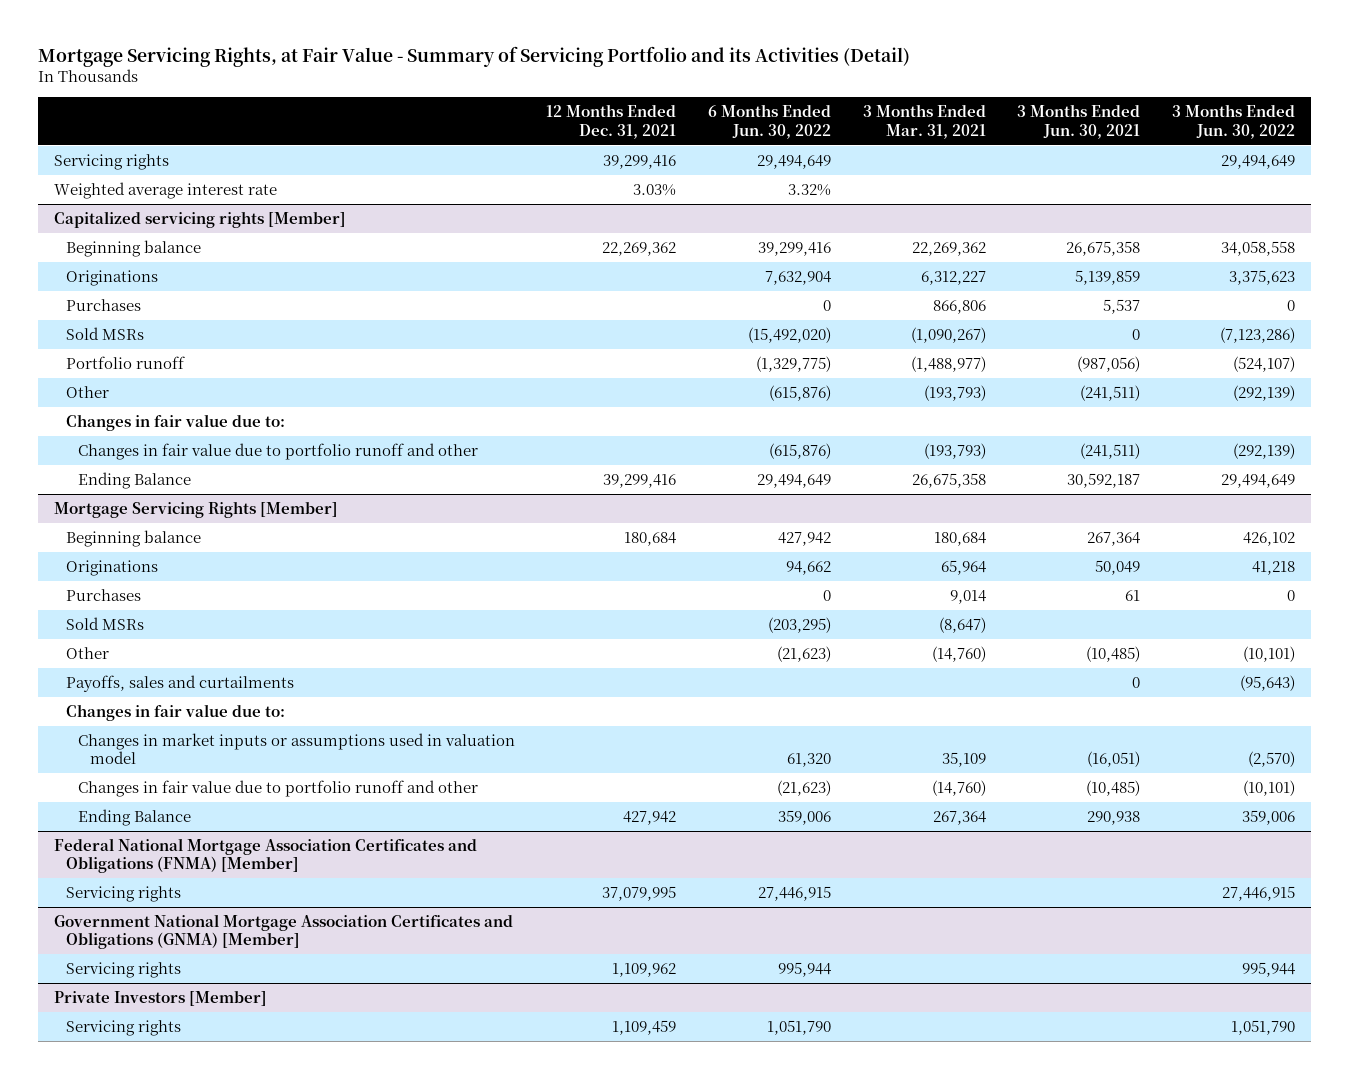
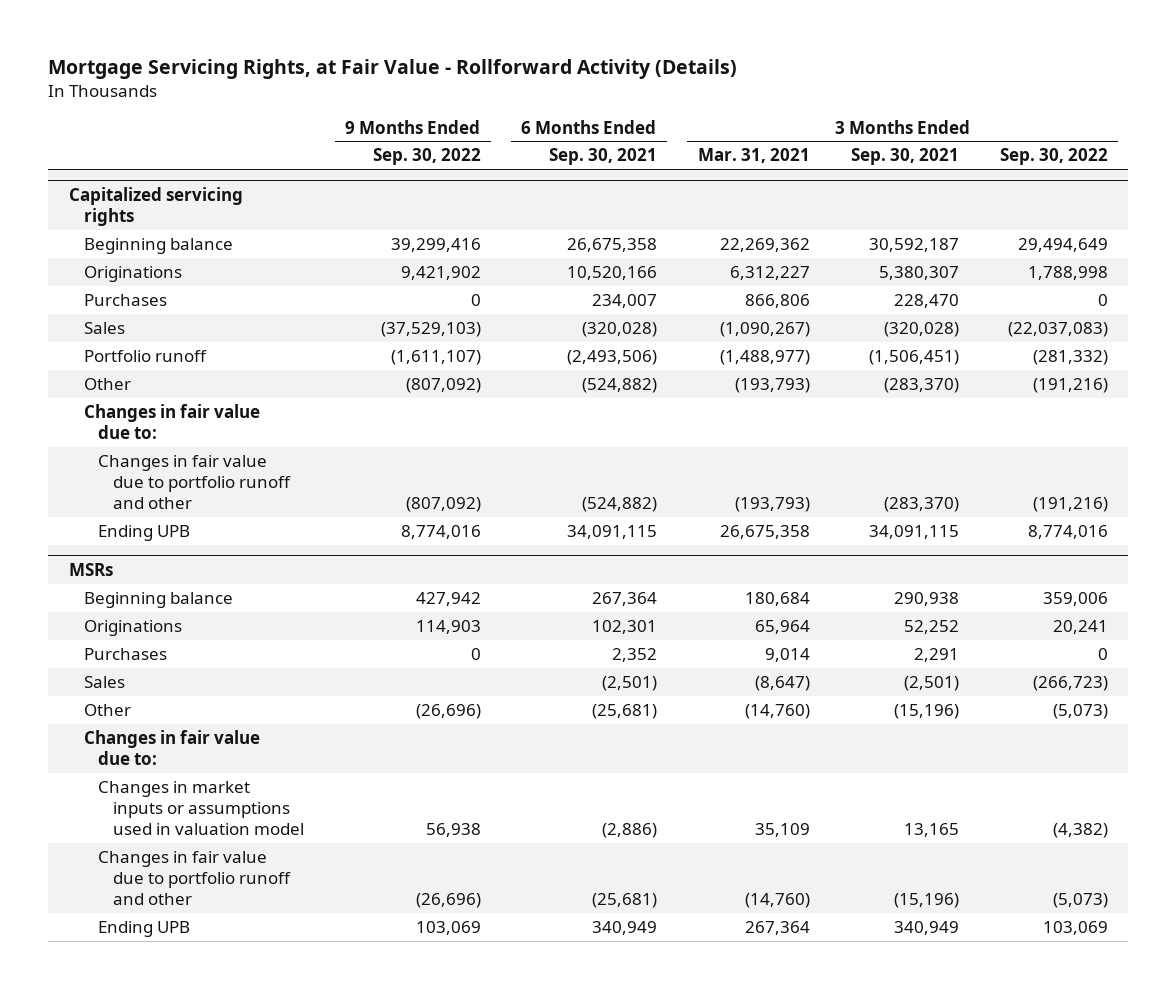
- Mortgage Servicing Rights, at Fair Value - Summary of Servicing Portfolio and its Activities (Detail)
+ Mortgage Servicing Rights, at Fair Value - Rollforward Activity (Details)
- | 12 Months Ended Dec. 31, 2021 | 6 Months Ended Jun. 30, 2022 | 3 Months Ended Mar. 31, 2021 | 3 Months Ended Jun. 30, 2021 | 3 Months Ended Jun. 30, 2022
+ | 9 Months Ended Sep. 30, 2022 | 6 Months Ended Sep. 30, 2021 | 3 Months Ended Mar. 31, 2021 | 3 Months Ended Sep. 30, 2021 | 3 Months Ended Sep. 30, 2022
- Servicing rights | 39,299,416 | 29,494,649 | | | 29,494,649
- Weighted average interest rate | 3.03% | 3.32% | | |
- Capitalized servicing rights [Member]
+ Capitalized servicing rights
- Sold MSRs | | (15,492,020) | (1,090,267) | 0 | (7,123,286)
+ Sales | (37,529,103) | (320,028) | (1,090,267) | (320,028) | (22,037,083)
- Ending Balance | 39,299,416 | 29,494,649 | 26,675,358 | 30,592,187 | 29,494,649
- Mortgage Servicing Rights [Member]
+ Ending UPB | 8,774,016 | 34,091,115 | 26,675,358 | 34,091,115 | 8,774,016
+ MSRs
- Sold MSRs | | (203,295) | (8,647) | |
+ Sales | | (2,501) | (8,647) | (2,501) | (266,723)
- Payoffs, sales and curtailments | | | | 0 | (95,643)
- Ending Balance | 427,942 | 359,006 | 267,364 | 290,938 | 359,006
- Federal National Mortgage Association Certificates and Obligations (FNMA) [Member]
- Servicing rights | 37,079,995 | 27,446,915 | | | 27,446,915
- Government National Mortgage Association Certificates and Obligations (GNMA) [Member]
- Servicing rights | 1,109,962 | 995,944 | | | 995,944
- Private Investors [Member]
- Servicing rights | 1,109,459 | 1,051,790 | | | 1,051,790
+ Ending UPB | 103,069 | 340,949 | 267,364 | 340,949 | 103,069

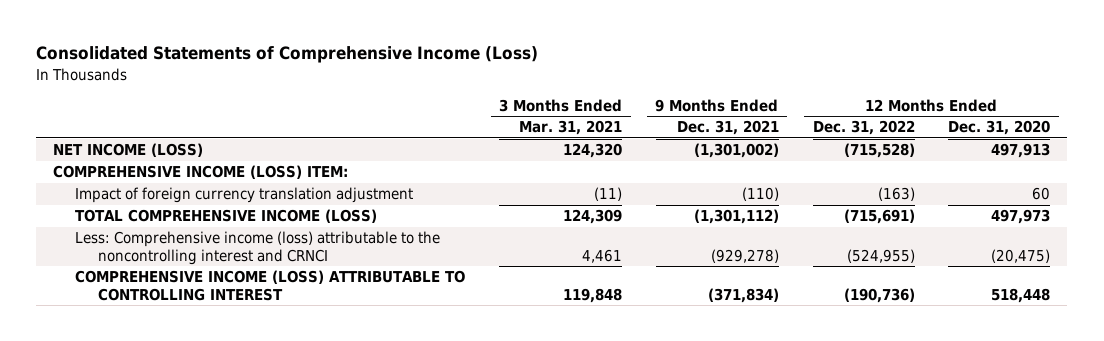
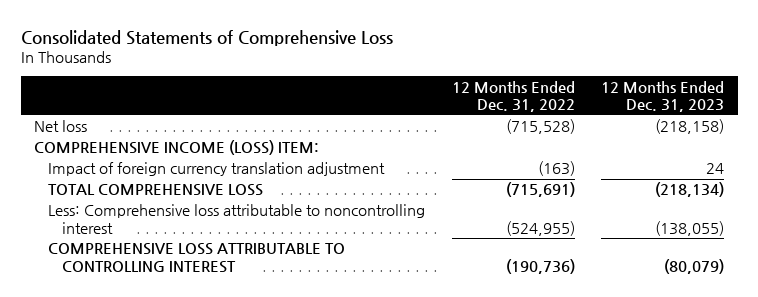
- Consolidated Statements of Comprehensive Income (Loss)
+ Consolidated Statements of Comprehensive Loss
- | 3 Months Ended Mar. 31, 2021 | 9 Months Ended Dec. 31, 2021 | 12 Months Ended Dec. 31, 2022 | 12 Months Ended Dec. 31, 2020
+ | 12 Months Ended Dec. 31, 2022 | 12 Months Ended Dec. 31, 2023
- NET INCOME (LOSS) | 124,320 | (1,301,002) | (715,528) | 497,913
+ Net loss | (715,528) | (218,158)
- TOTAL COMPREHENSIVE INCOME (LOSS) | 124,309 | (1,301,112) | (715,691) | 497,973
- Less: Comprehensive income (loss) attributable to the noncontrolling interest and CRNCI | 4,461 | (929,278) | (524,955) | (20,475)
- COMPREHENSIVE INCOME (LOSS) ATTRIBUTABLE TO CONTROLLING INTEREST | 119,848 | (371,834) | (190,736) | 518,448
+ TOTAL COMPREHENSIVE LOSS | (715,691) | (218,134)
+ Less: Comprehensive loss attributable to noncontrolling interest | (524,955) | (138,055)
+ COMPREHENSIVE LOSS ATTRIBUTABLE TO CONTROLLING INTEREST | (190,736) | (80,079)

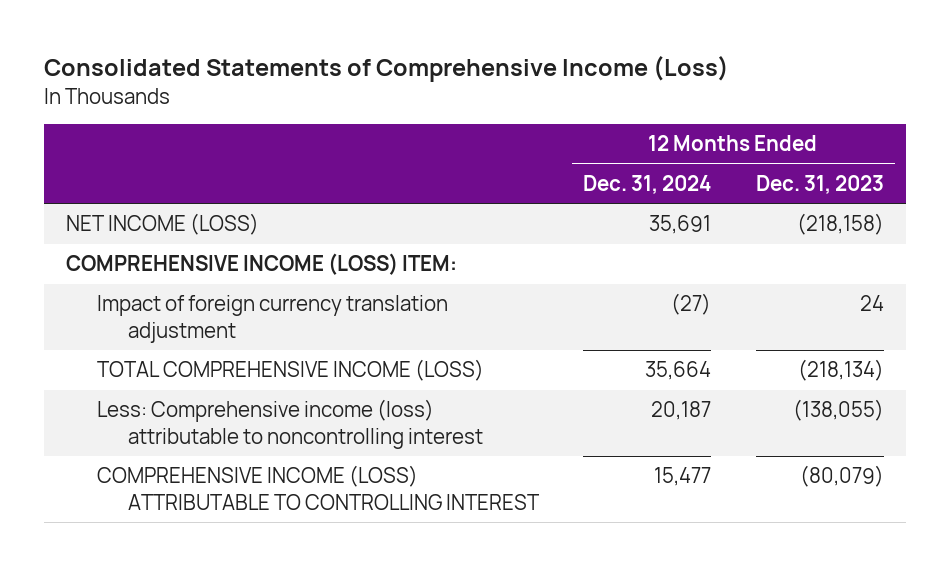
- Consolidated Statements of Comprehensive Loss
+ Consolidated Statements of Comprehensive Income (Loss)
- | 12 Months Ended Dec. 31, 2022 | 12 Months Ended Dec. 31, 2023
+ | 12 Months Ended Dec. 31, 2024 | 12 Months Ended Dec. 31, 2023
- Net loss | (715,528) | (218,158)
+ NET INCOME (LOSS) | 35,691 | (218,158)
- TOTAL COMPREHENSIVE LOSS | (715,691) | (218,134)
- Less: Comprehensive loss attributable to noncontrolling interest | (524,955) | (138,055)
- COMPREHENSIVE LOSS ATTRIBUTABLE TO CONTROLLING INTEREST | (190,736) | (80,079)
+ TOTAL COMPREHENSIVE INCOME (LOSS) | 35,664 | (218,134)
+ Less: Comprehensive income (loss) attributable to noncontrolling interest | 20,187 | (138,055)
+ COMPREHENSIVE INCOME (LOSS) ATTRIBUTABLE TO CONTROLLING INTEREST | 15,477 | (80,079)

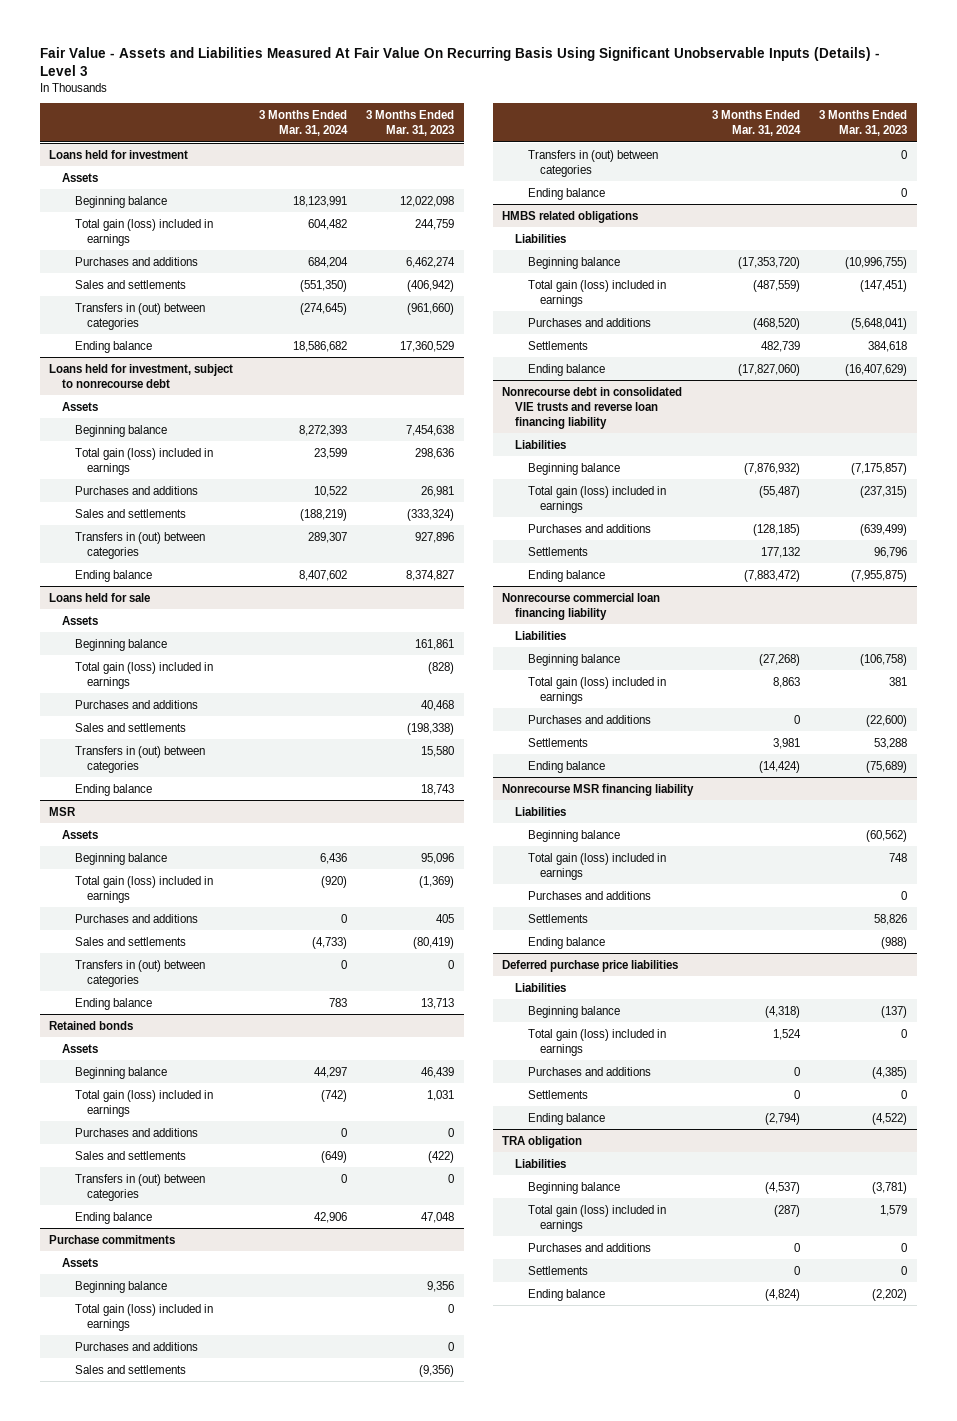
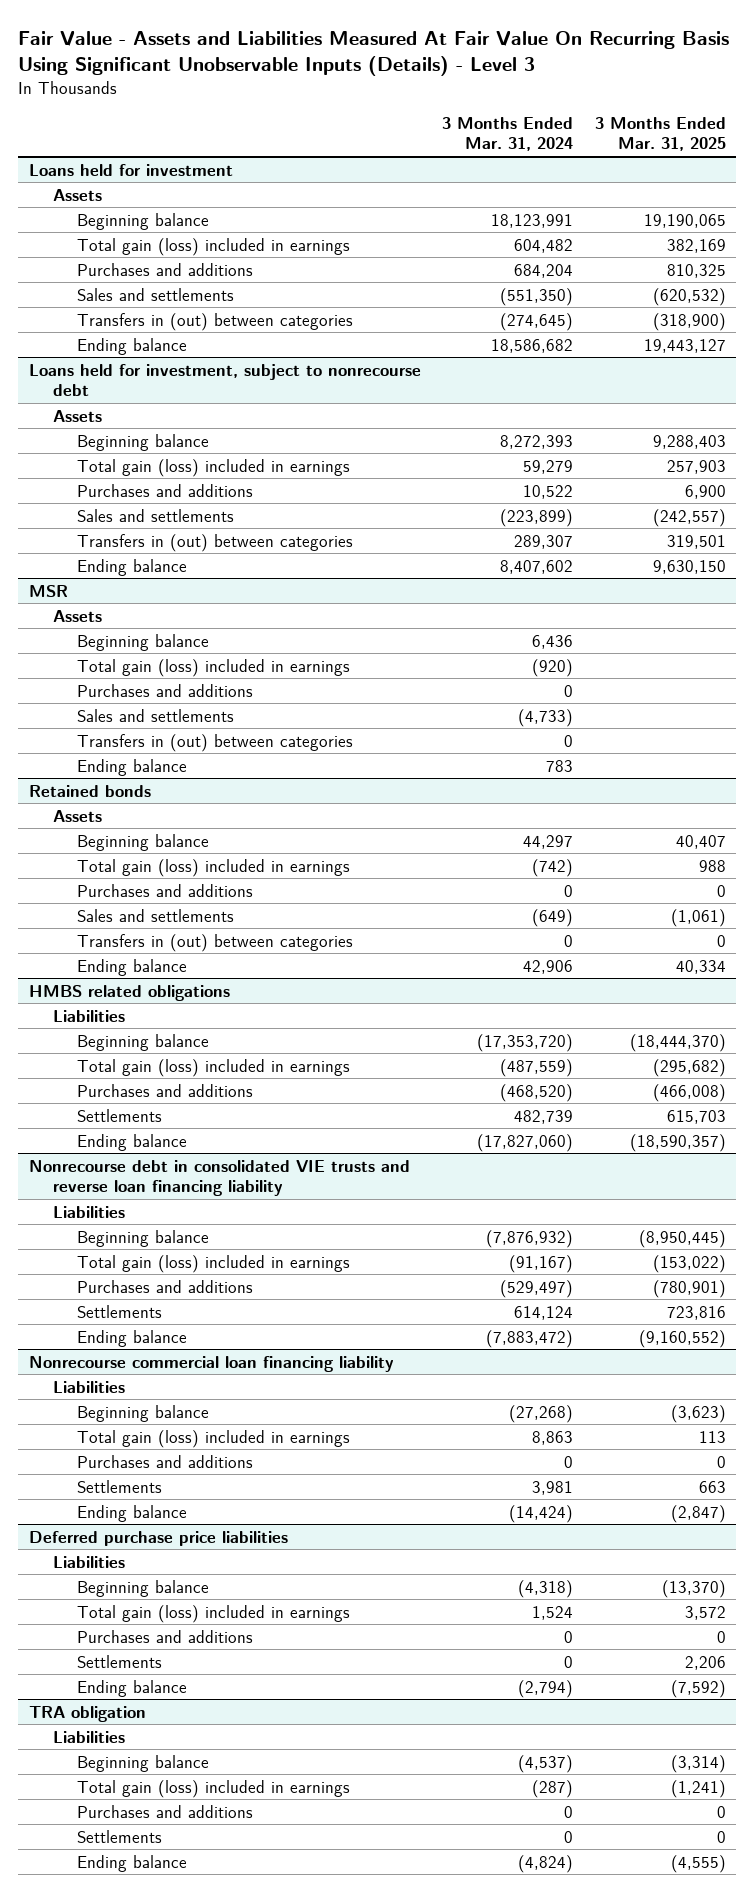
- | 3 Months Ended Mar. 31, 2024 | 3 Months Ended Mar. 31, 2023
+ | 3 Months Ended Mar. 31, 2024 | 3 Months Ended Mar. 31, 2025
@ Loans held for investment, subject to nonrecourse debt
- Total gain (loss) included in earnings | 23,599 | 298,636
+ Total gain (loss) included in earnings | 59,279 | 257,903
- Sales and settlements | (188,219) | (333,324)
+ Sales and settlements | (223,899) | (242,557)
- Loans held for sale
- Assets
- Beginning balance | | 161,861
- Total gain (loss) included in earnings | | (828)
- Purchases and additions | | 40,468
- Sales and settlements | | (198,338)
- Transfers in (out) between categories | | 15,580
- Ending balance | | 18,743
- Purchase commitments
- Assets
- Beginning balance | | 9,356
- Total gain (loss) included in earnings | | 0
- Purchases and additions | | 0
- Sales and settlements | | (9,356)
- Transfers in (out) between categories | | 0
- Ending balance | | 0
@ Nonrecourse debt in consolidated VIE trusts and reverse loan financing liability
- Total gain (loss) included in earnings | (55,487) | (237,315)
- Purchases and additions | (128,185) | (639,499)
- Settlements | 177,132 | 96,796
+ Total gain (loss) included in earnings | (91,167) | (153,022)
+ Purchases and additions | (529,497) | (780,901)
+ Settlements | 614,124 | 723,816
- Nonrecourse MSR financing liability
- Liabilities
- Beginning balance | | (60,562)
- Total gain (loss) included in earnings | | 748
- Purchases and additions | | 0
- Settlements | | 58,826
- Ending balance | | (988)

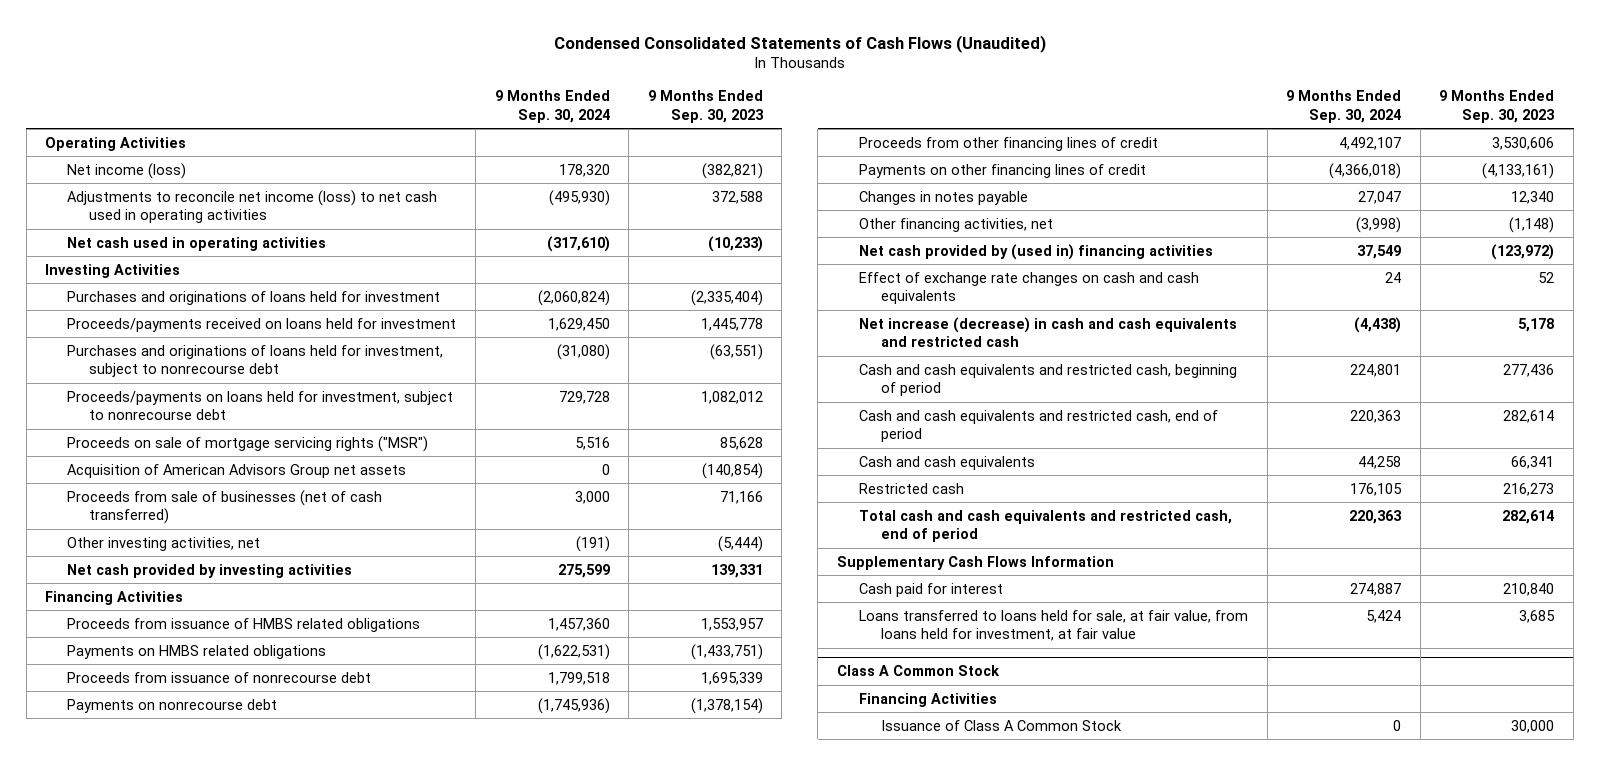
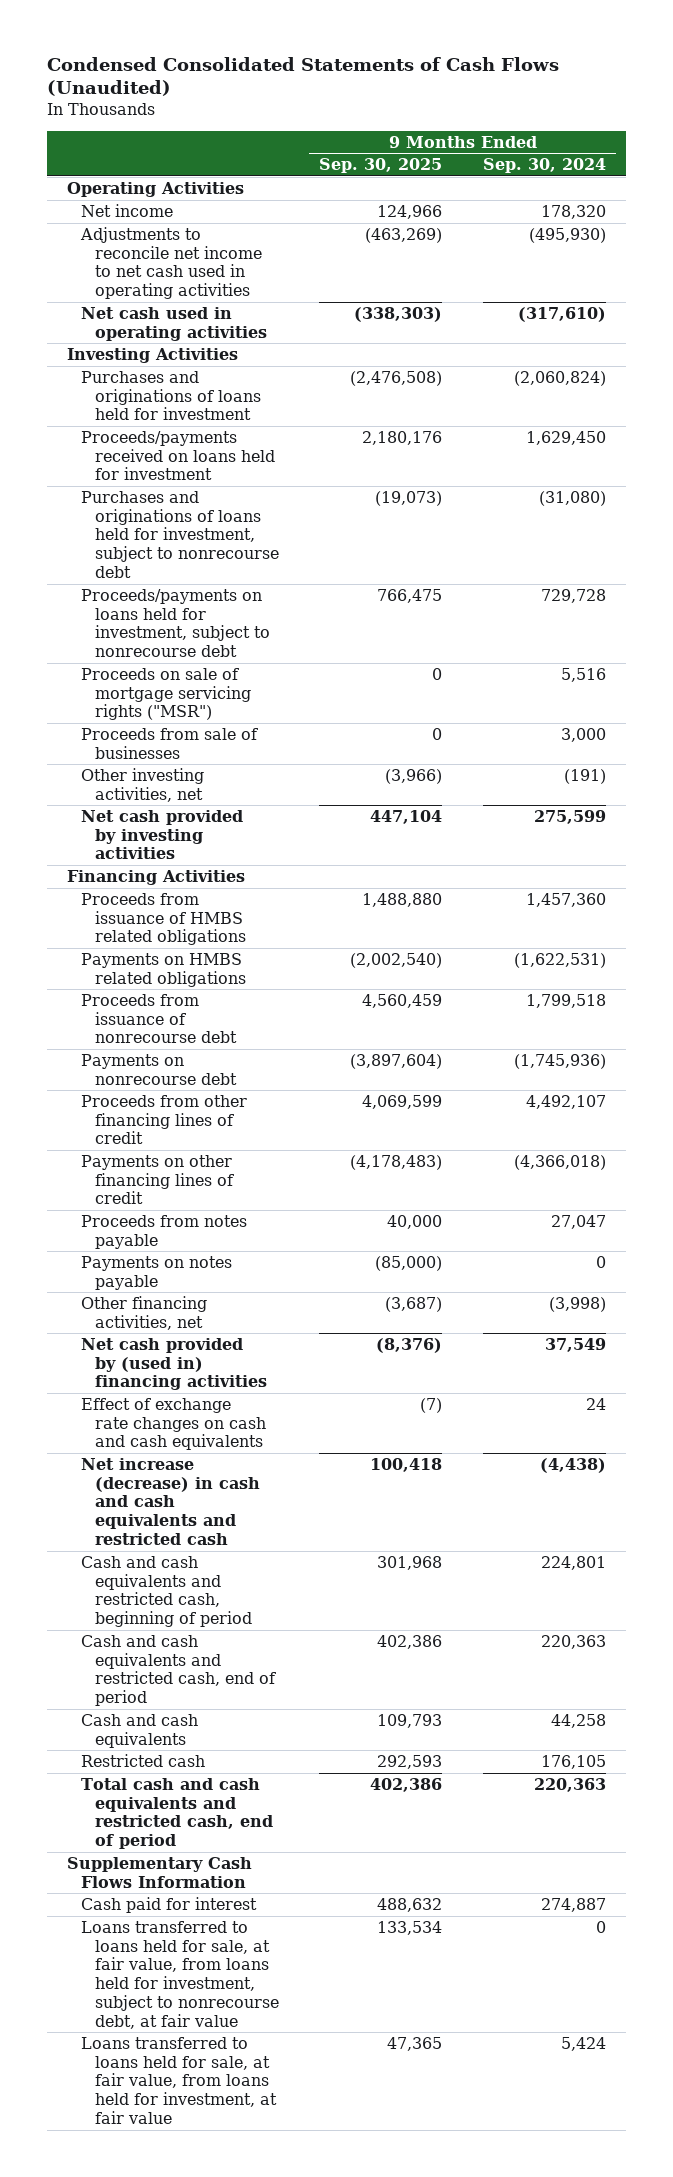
- | 9 Months Ended Sep. 30, 2024 | 9 Months Ended Sep. 30, 2023
+ | 9 Months Ended Sep. 30, 2025 | 9 Months Ended Sep. 30, 2024
- Net income (loss) | 178,320 | (382,821)
- Adjustments to reconcile net income (loss) to net cash used in operating activities | (495,930) | 372,588
+ Net income | 124,966 | 178,320
+ Adjustments to reconcile net income to net cash used in operating activities | (463,269) | (495,930)
- Acquisition of American Advisors Group net assets | 0 | (140,854)
- Proceeds from sale of businesses (net of cash transferred) | 3,000 | 71,166
+ Proceeds from sale of businesses | 0 | 3,000
- Changes in notes payable | 27,047 | 12,340
+ Proceeds from notes payable | 40,000 | 27,047
+ Payments on notes payable | (85,000) | 0
+ Loans transferred to loans held for sale, at fair value, from loans held for investment, subject to nonrecourse debt, at fair value | 133,534 | 0
- Class A Common Stock
- Financing Activities
- Issuance of Class A Common Stock | 0 | 30,000

